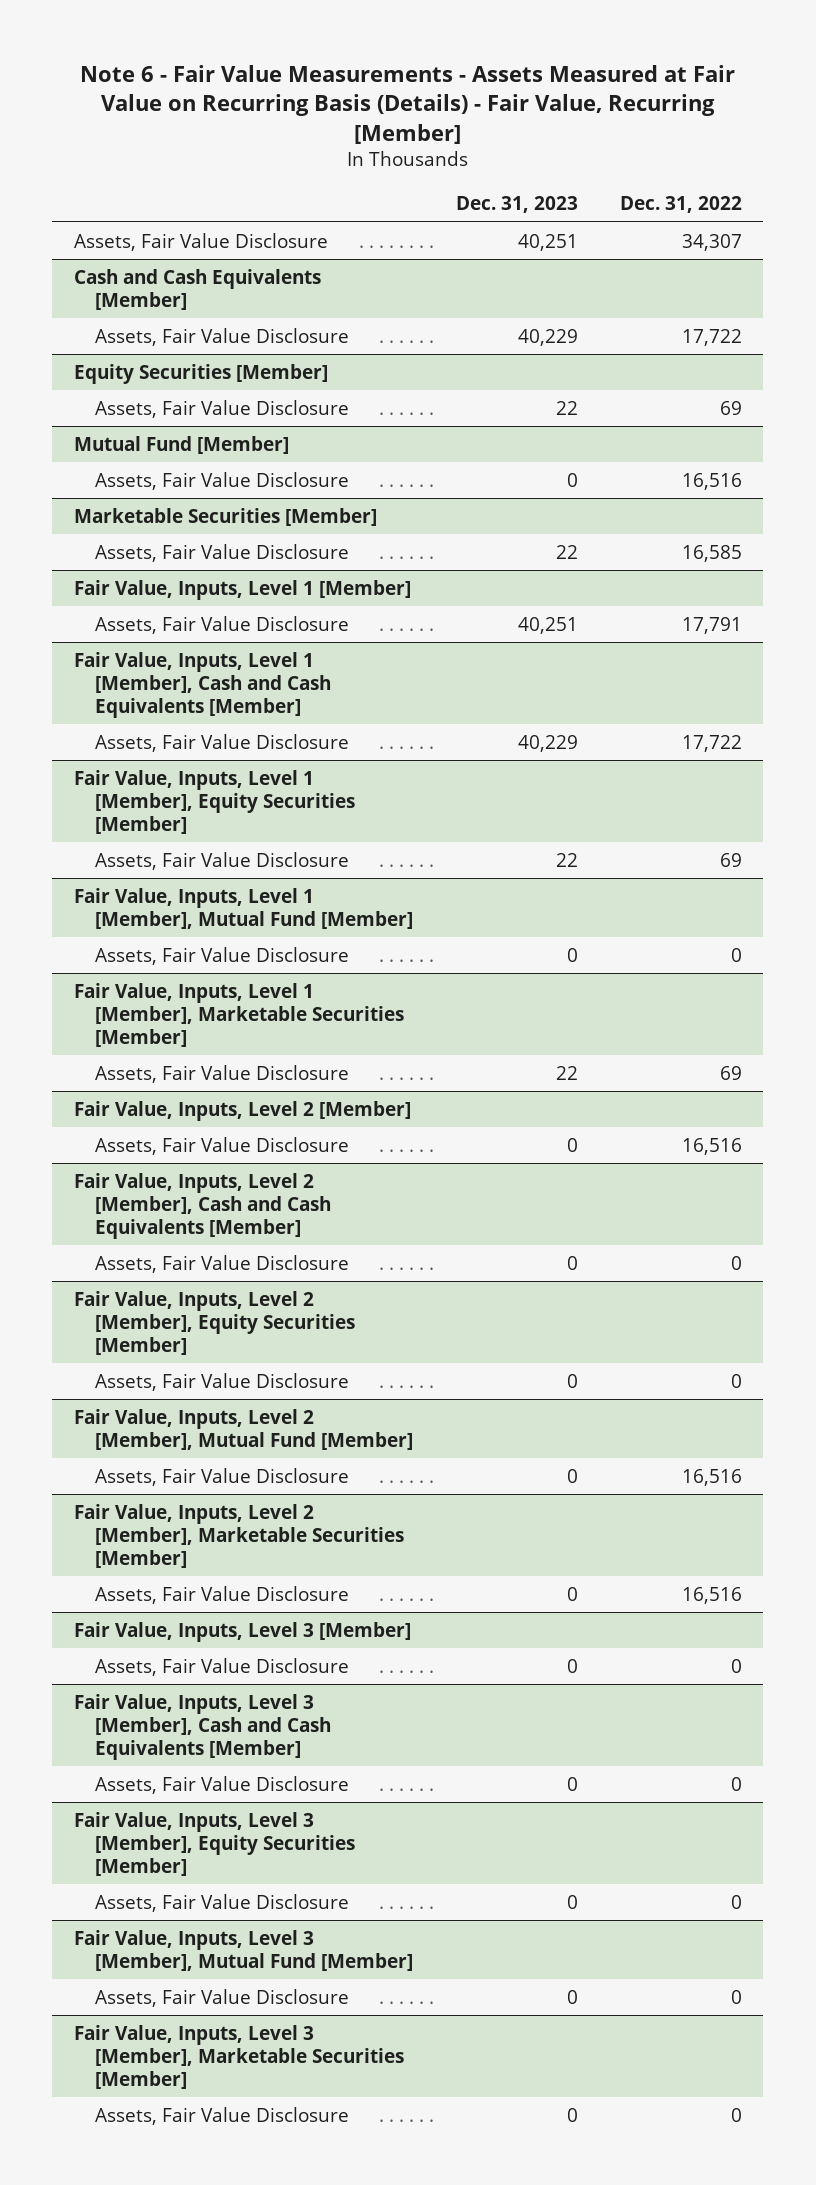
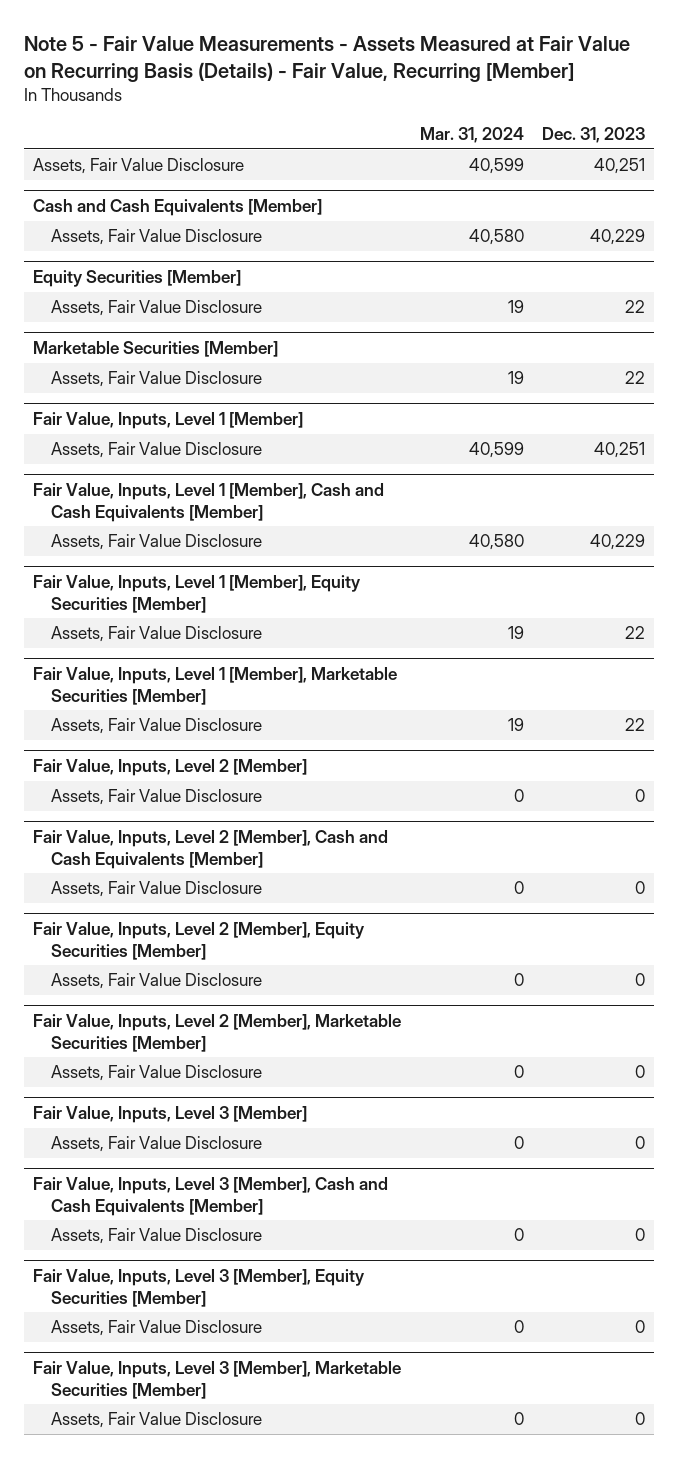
- Note 6 - Fair Value Measurements - Assets Measured at Fair Value on Recurring Basis (Details) - Fair Value, Recurring [Member]
+ Note 5 - Fair Value Measurements - Assets Measured at Fair Value on Recurring Basis (Details) - Fair Value, Recurring [Member]
- | Dec. 31, 2023 | Dec. 31, 2022
+ | Mar. 31, 2024 | Dec. 31, 2023
- Mutual Fund [Member]
- Assets, Fair Value Disclosure | 0 | 16,516
- Fair Value, Inputs, Level 1 [Member], Mutual Fund [Member]
- Assets, Fair Value Disclosure | 0 | 0
- Fair Value, Inputs, Level 2 [Member], Mutual Fund [Member]
- Assets, Fair Value Disclosure | 0 | 16,516
- Fair Value, Inputs, Level 3 [Member], Mutual Fund [Member]
- Assets, Fair Value Disclosure | 0 | 0

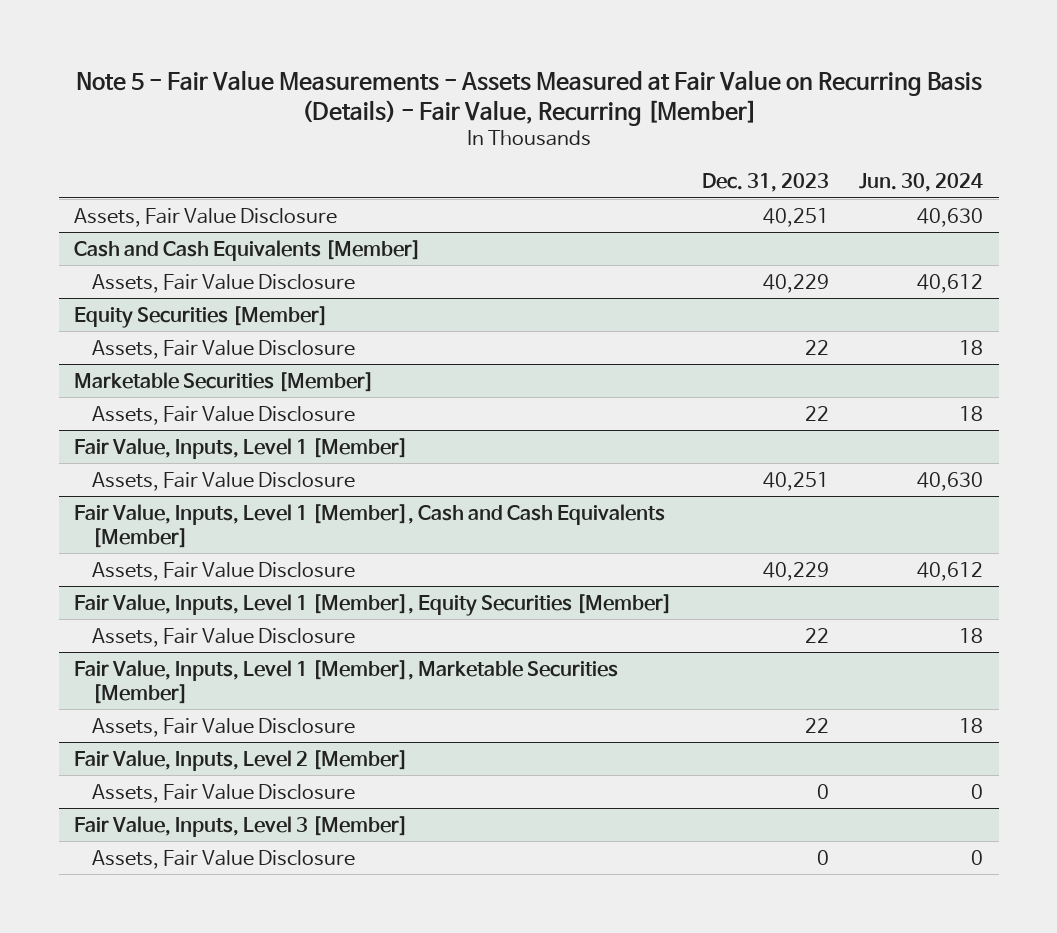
- | Mar. 31, 2024 | Dec. 31, 2023
+ | Dec. 31, 2023 | Jun. 30, 2024
- Fair Value, Inputs, Level 2 [Member], Cash and Cash Equivalents [Member]
- Assets, Fair Value Disclosure | 0 | 0
- Fair Value, Inputs, Level 2 [Member], Equity Securities [Member]
- Assets, Fair Value Disclosure | 0 | 0
- Fair Value, Inputs, Level 2 [Member], Marketable Securities [Member]
- Assets, Fair Value Disclosure | 0 | 0
- Fair Value, Inputs, Level 3 [Member], Cash and Cash Equivalents [Member]
- Assets, Fair Value Disclosure | 0 | 0
- Fair Value, Inputs, Level 3 [Member], Equity Securities [Member]
- Assets, Fair Value Disclosure | 0 | 0
- Fair Value, Inputs, Level 3 [Member], Marketable Securities [Member]
- Assets, Fair Value Disclosure | 0 | 0

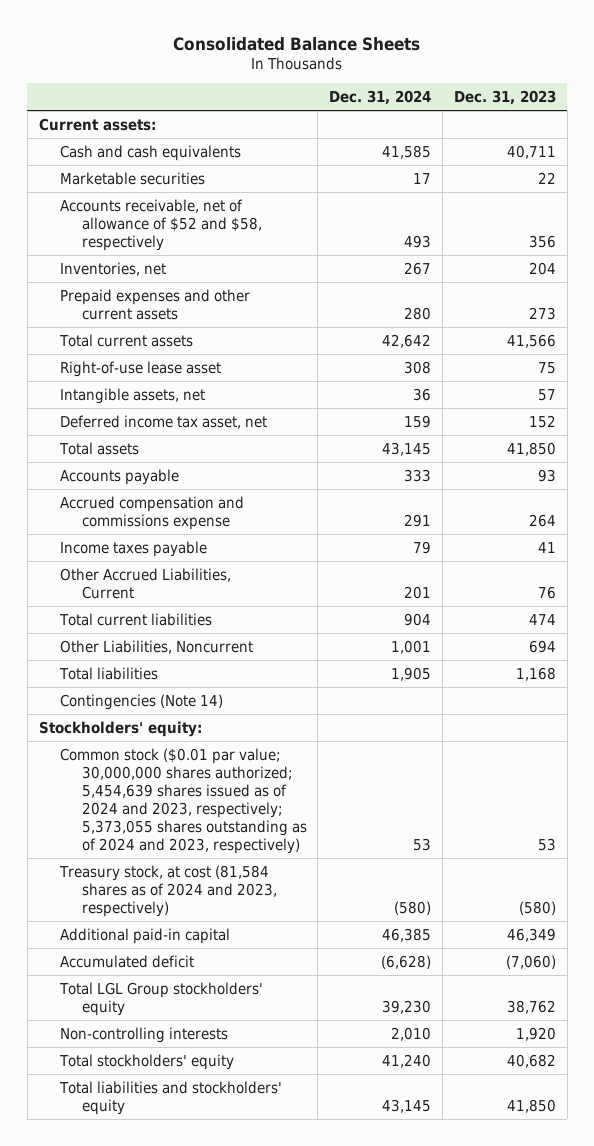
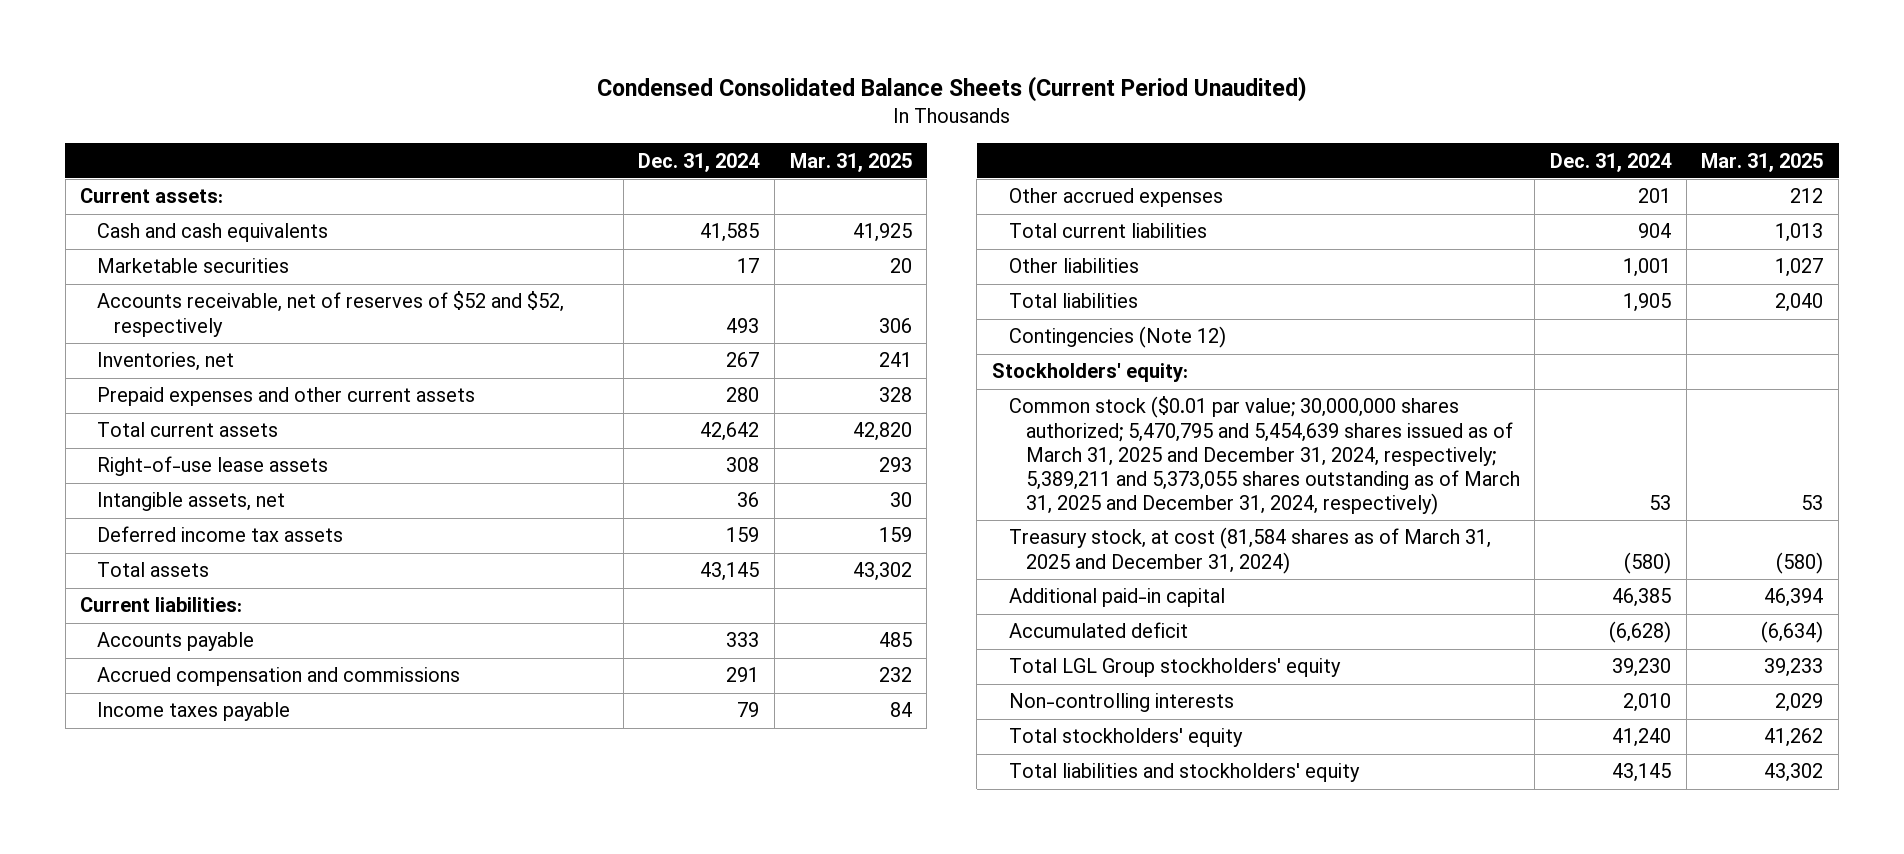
- Consolidated Balance Sheets
+ Condensed Consolidated Balance Sheets (Current Period Unaudited)
- | Dec. 31, 2024 | Dec. 31, 2023
+ | Dec. 31, 2024 | Mar. 31, 2025
- Accounts receivable, net of allowance of $52 and $58, respectively | 493 | 356
+ Accounts receivable, net of reserves of $52 and $52, respectively | 493 | 306
- Right-of-use lease asset | 308 | 75
+ Right-of-use lease assets | 308 | 293
- Deferred income tax asset, net | 159 | 152
+ Deferred income tax assets | 159 | 159
+ Current liabilities:
- Accrued compensation and commissions expense | 291 | 264
+ Accrued compensation and commissions | 291 | 232
- Other Accrued Liabilities, Current | 201 | 76
+ Other accrued expenses | 201 | 212
- Other Liabilities, Noncurrent | 1,001 | 694
+ Other liabilities | 1,001 | 1,027
- Contingencies (Note 14)
+ Contingencies (Note 12)
- Common stock ($0.01 par value; 30,000,000 shares authorized; 5,454,639 shares issued as of 2024 and 2023, respectively; 5,373,055 shares outstanding as of 2024 and 2023, respectively) | 53 | 53
- Treasury stock, at cost (81,584 shares as of 2024 and 2023, respectively) | (580) | (580)
+ Common stock ($0.01 par value; 30,000,000 shares authorized; 5,470,795 and 5,454,639 shares issued as of March 31, 2025 and December 31, 2024, respectively; 5,389,211 and 5,373,055 shares outstanding as of March 31, 2025 and December 31, 2024, respectively) | 53 | 53
+ Treasury stock, at cost (81,584 shares as of March 31, 2025 and December 31, 2024) | (580) | (580)

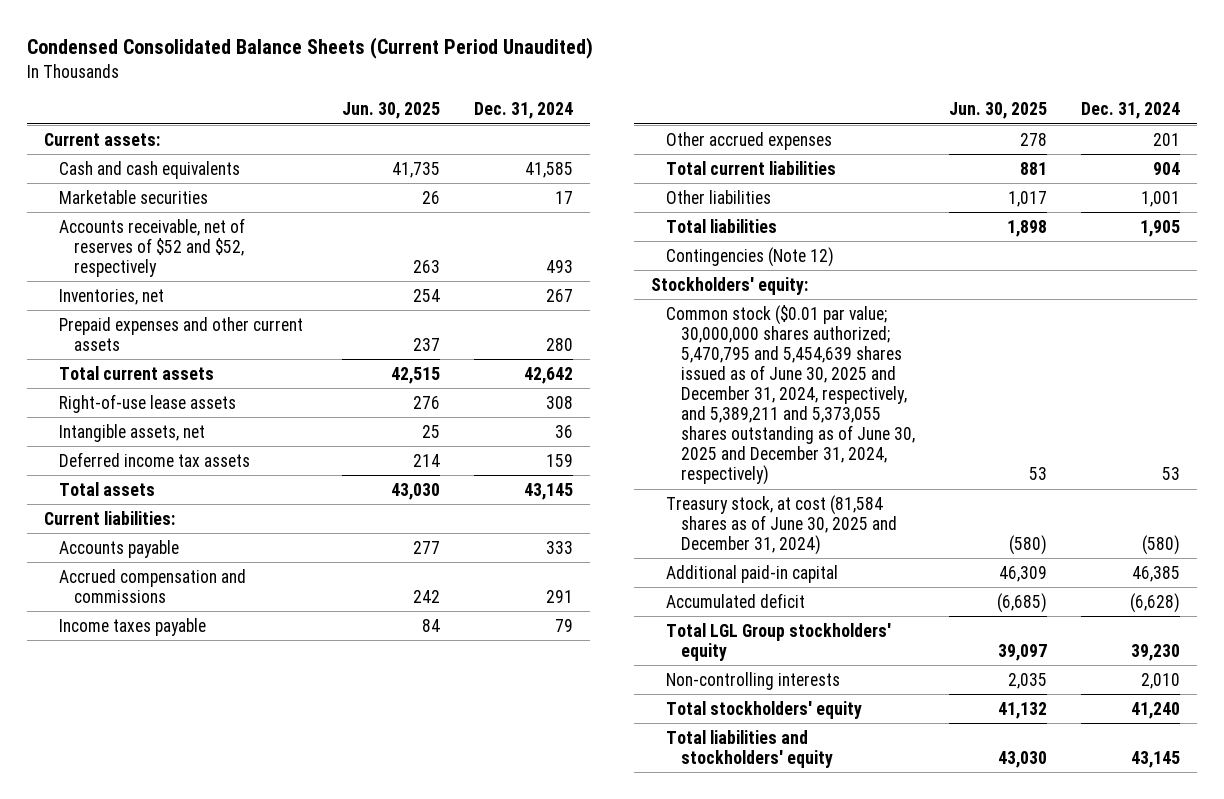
- | Dec. 31, 2024 | Mar. 31, 2025
+ | Jun. 30, 2025 | Dec. 31, 2024
- Common stock ($0.01 par value; 30,000,000 shares authorized; 5,470,795 and 5,454,639 shares issued as of March 31, 2025 and December 31, 2024, respectively; 5,389,211 and 5,373,055 shares outstanding as of March 31, 2025 and December 31, 2024, respectively) | 53 | 53
- Treasury stock, at cost (81,584 shares as of March 31, 2025 and December 31, 2024) | (580) | (580)
+ Common stock ($0.01 par value; 30,000,000 shares authorized; 5,470,795 and 5,454,639 shares issued as of June 30, 2025 and December 31, 2024, respectively, and 5,389,211 and 5,373,055 shares outstanding as of June 30, 2025 and December 31, 2024, respectively) | 53 | 53
+ Treasury stock, at cost (81,584 shares as of June 30, 2025 and December 31, 2024) | (580) | (580)

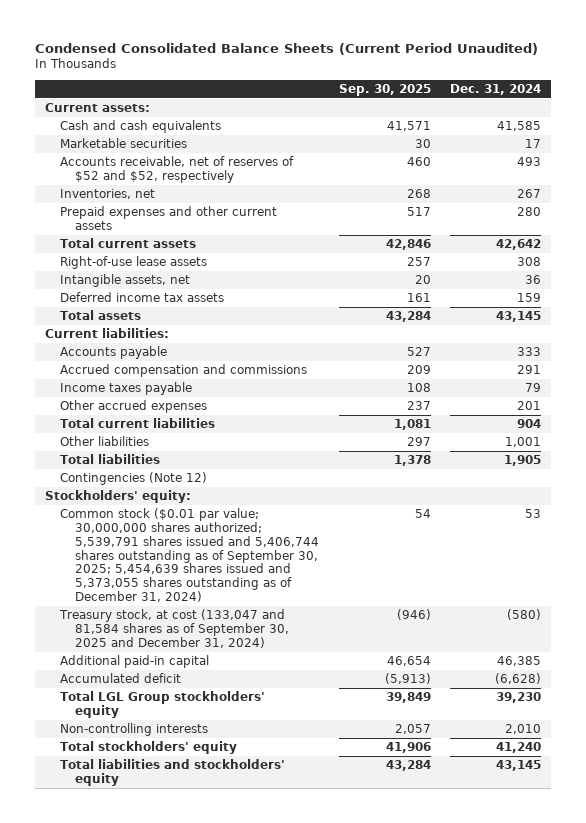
- | Jun. 30, 2025 | Dec. 31, 2024
+ | Sep. 30, 2025 | Dec. 31, 2024
- Common stock ($0.01 par value; 30,000,000 shares authorized; 5,470,795 and 5,454,639 shares issued as of June 30, 2025 and December 31, 2024, respectively, and 5,389,211 and 5,373,055 shares outstanding as of June 30, 2025 and December 31, 2024, respectively) | 53 | 53
- Treasury stock, at cost (81,584 shares as of June 30, 2025 and December 31, 2024) | (580) | (580)
+ Common stock ($0.01 par value; 30,000,000 shares authorized; 5,539,791 shares issued and 5,406,744 shares outstanding as of September 30, 2025; 5,454,639 shares issued and 5,373,055 shares outstanding as of December 31, 2024) | 54 | 53
+ Treasury stock, at cost (133,047 and 81,584 shares as of September 30, 2025 and December 31, 2024) | (946) | (580)

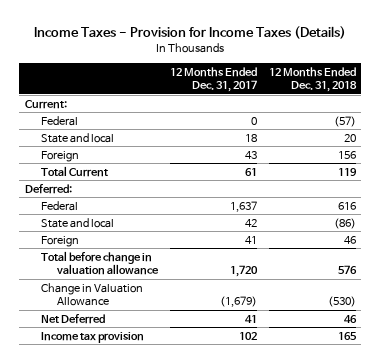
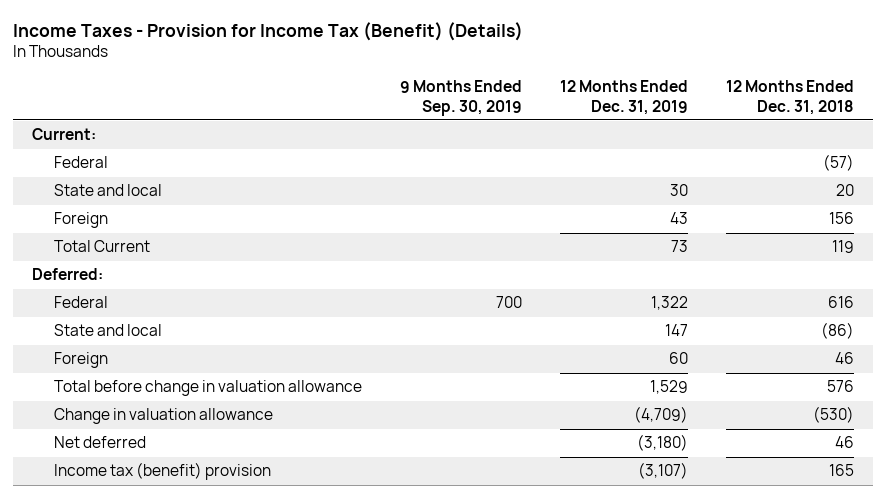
- Income Taxes - Provision for Income Taxes (Details)
+ Income Taxes - Provision for Income Tax (Benefit) (Details)
- | 12 Months Ended Dec. 31, 2017 | 12 Months Ended Dec. 31, 2018
+ | 9 Months Ended Sep. 30, 2019 | 12 Months Ended Dec. 31, 2019 | 12 Months Ended Dec. 31, 2018
- Change in Valuation Allowance | (1,679) | (530)
- Net Deferred | 41 | 46
- Income tax provision | 102 | 165
+ Change in valuation allowance | | (4,709) | (530)
+ Net deferred | | (3,180) | 46
+ Income tax (benefit) provision | | (3,107) | 165

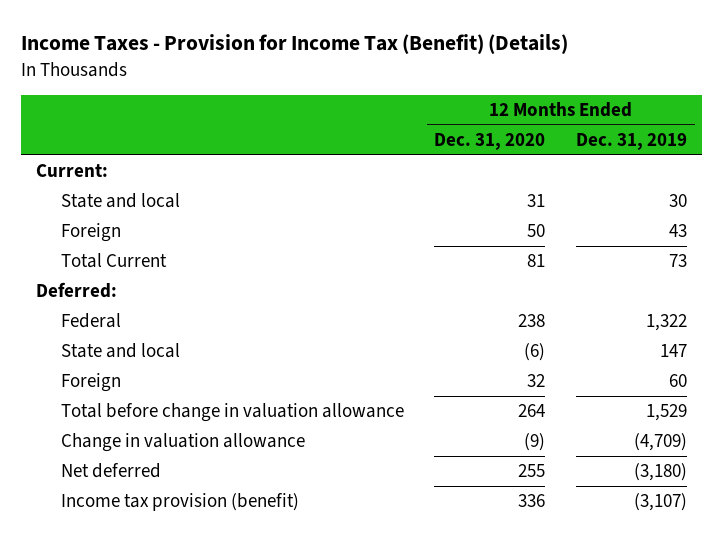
- | 9 Months Ended Sep. 30, 2019 | 12 Months Ended Dec. 31, 2019 | 12 Months Ended Dec. 31, 2018
+ | 12 Months Ended Dec. 31, 2020 | 12 Months Ended Dec. 31, 2019
- Federal | | | (57)
- Income tax (benefit) provision | | (3,107) | 165
+ Income tax provision (benefit) | 336 | (3,107)

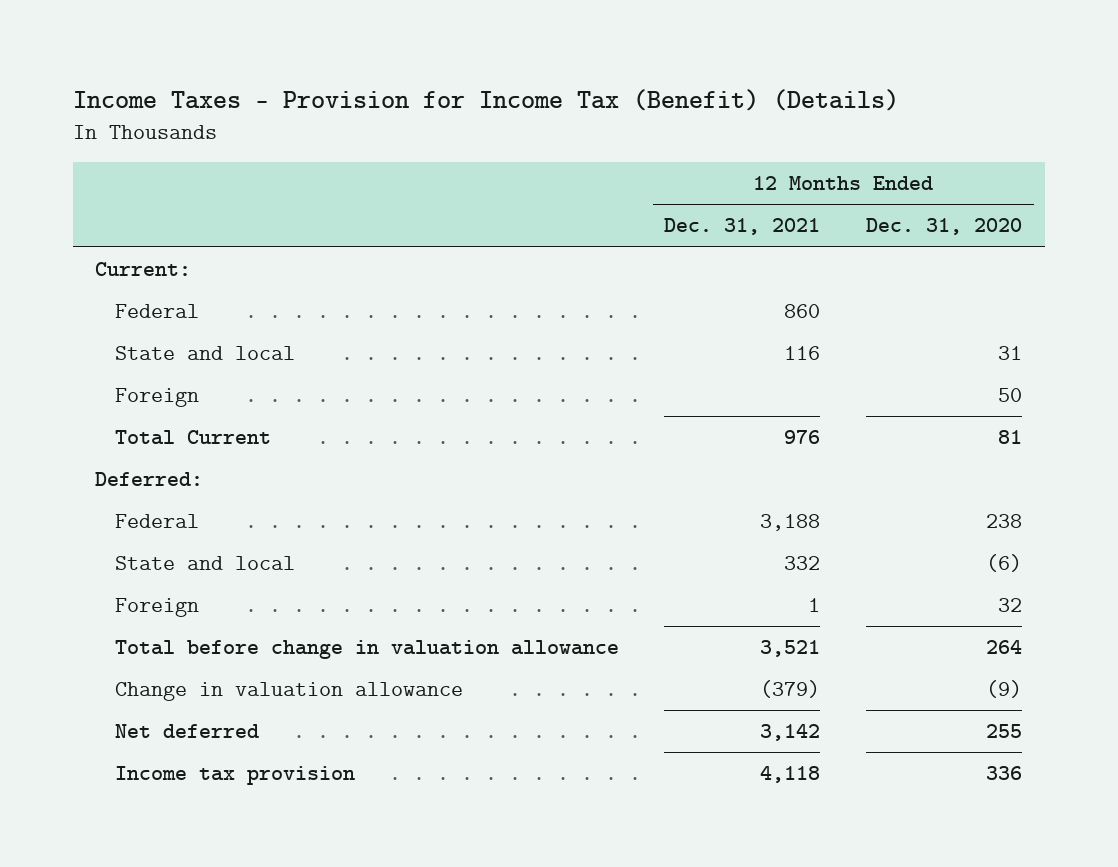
- | 12 Months Ended Dec. 31, 2020 | 12 Months Ended Dec. 31, 2019
+ | 12 Months Ended Dec. 31, 2021 | 12 Months Ended Dec. 31, 2020
+ Federal | 860 |
- Income tax provision (benefit) | 336 | (3,107)
+ Income tax provision | 4,118 | 336

